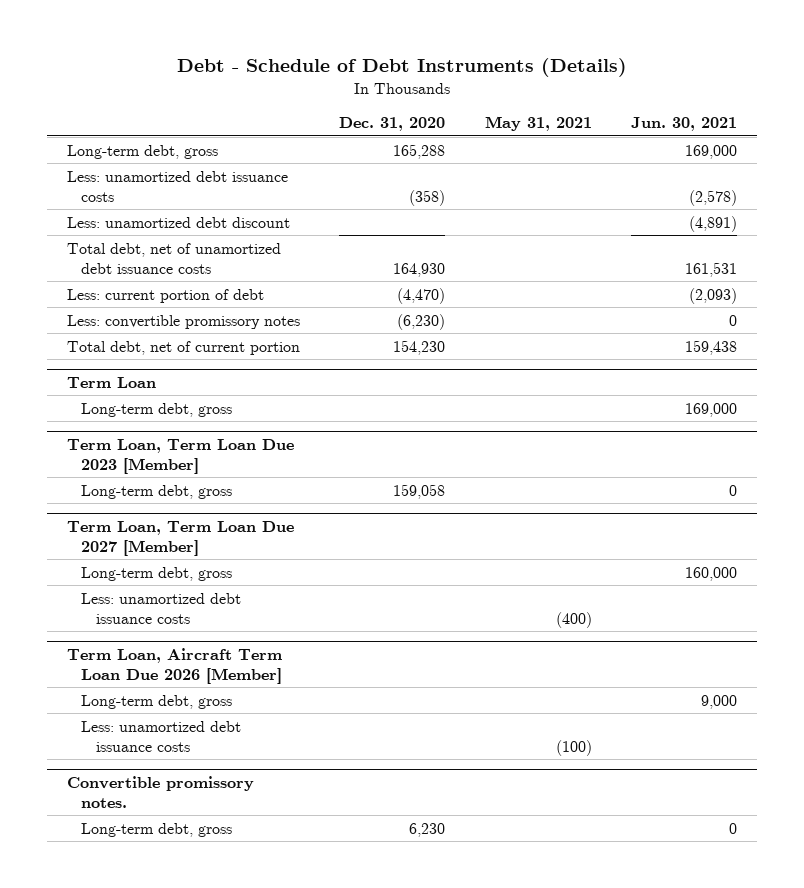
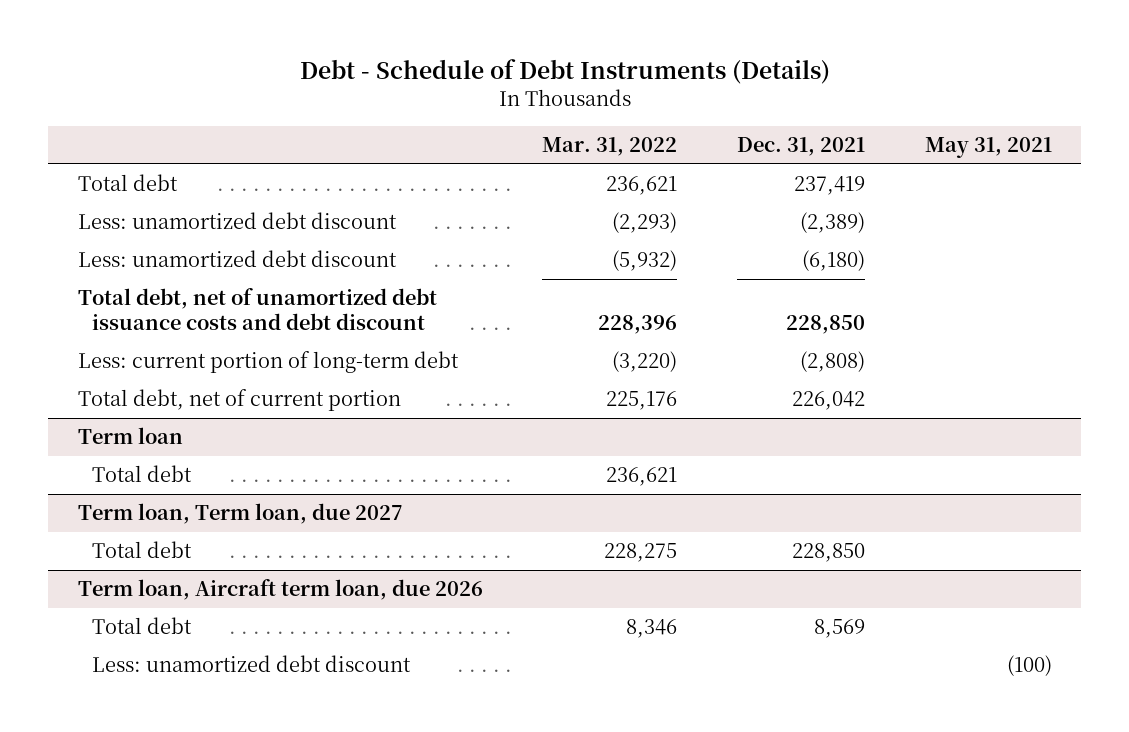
- | Dec. 31, 2020 | May 31, 2021 | Jun. 30, 2021
+ | Mar. 31, 2022 | Dec. 31, 2021 | May 31, 2021
- Long-term debt, gross | 165,288 | | 169,000
- Less: unamortized debt issuance costs | (358) | | (2,578)
+ Total debt | 236,621 | 237,419 |
- Total debt, net of unamortized debt issuance costs | 164,930 | | 161,531
- Less: current portion of debt | (4,470) | | (2,093)
- Less: convertible promissory notes | (6,230) | | 0
+ Less: unamortized debt discount | (5,932) | (6,180) |
+ Total debt, net of unamortized debt issuance costs and debt discount | 228,396 | 228,850 |
+ Less: current portion of long-term debt | (3,220) | (2,808) |
- Term Loan
- Long-term debt, gross | | | 169,000
- Term Loan, Term Loan Due 2023 [Member]
- Long-term debt, gross | 159,058 | | 0
- Term Loan, Term Loan Due 2027 [Member]
- Long-term debt, gross | | | 160,000
- Less: unamortized debt issuance costs | | (400) |
- Term Loan, Aircraft Term Loan Due 2026 [Member]
- Long-term debt, gross | | | 9,000
- Less: unamortized debt issuance costs | | (100) |
- Convertible promissory notes.
- Long-term debt, gross | 6,230 | | 0
+ Term loan
+ Total debt | 236,621 | |
+ Term loan, Term loan, due 2027
+ Total debt | 228,275 | 228,850 |
+ Term loan, Aircraft term loan, due 2026
+ Total debt | 8,346 | 8,569 |
+ Less: unamortized debt discount | | | (100)

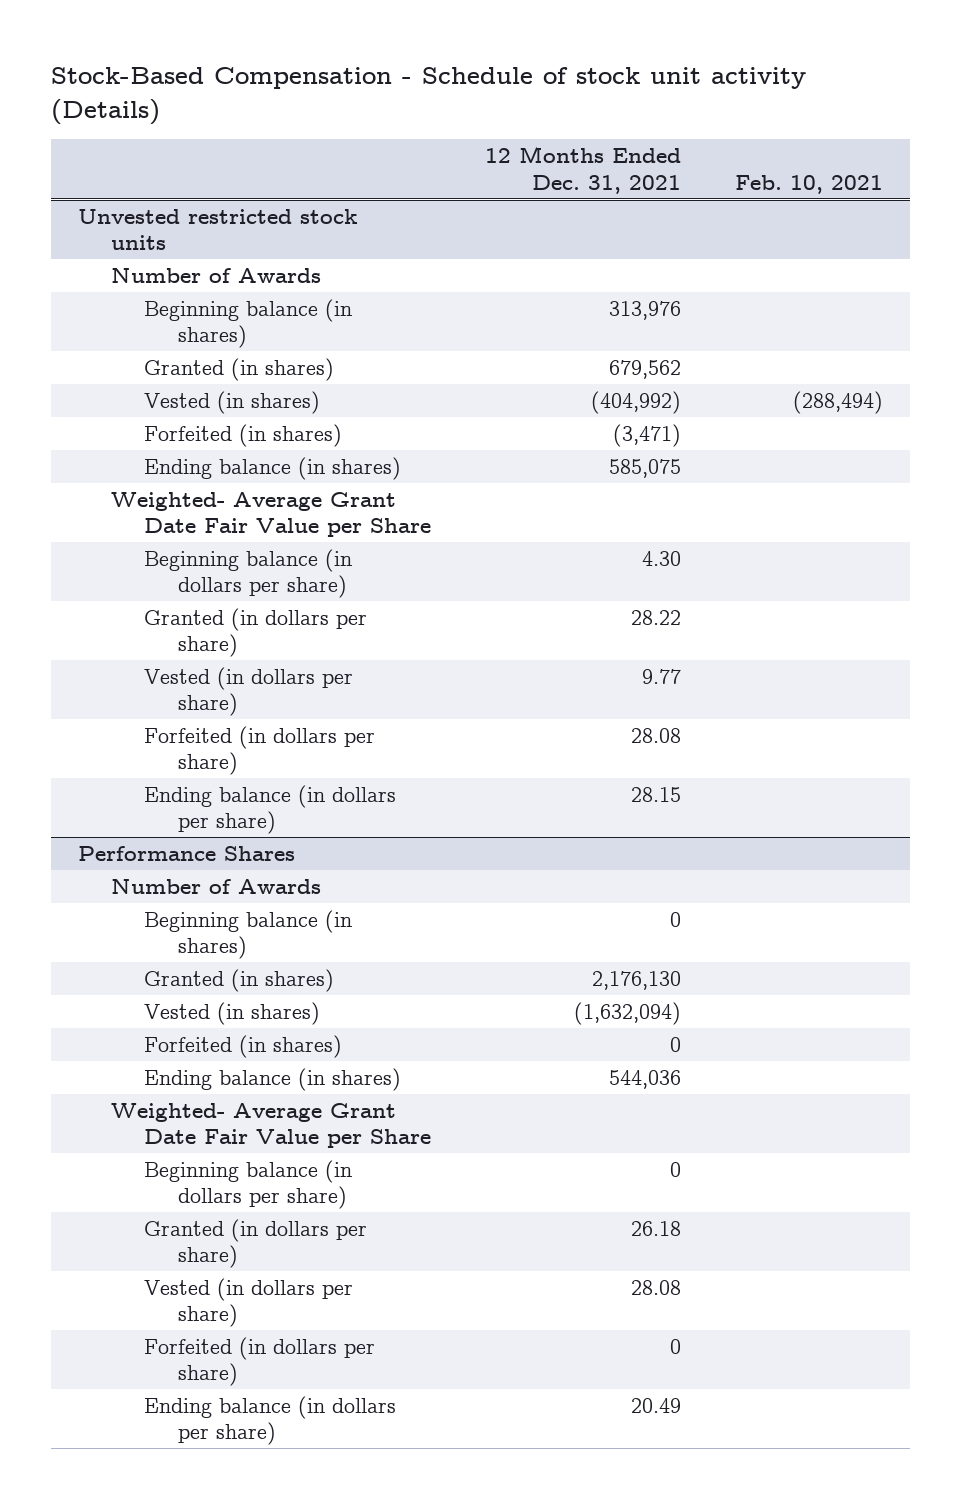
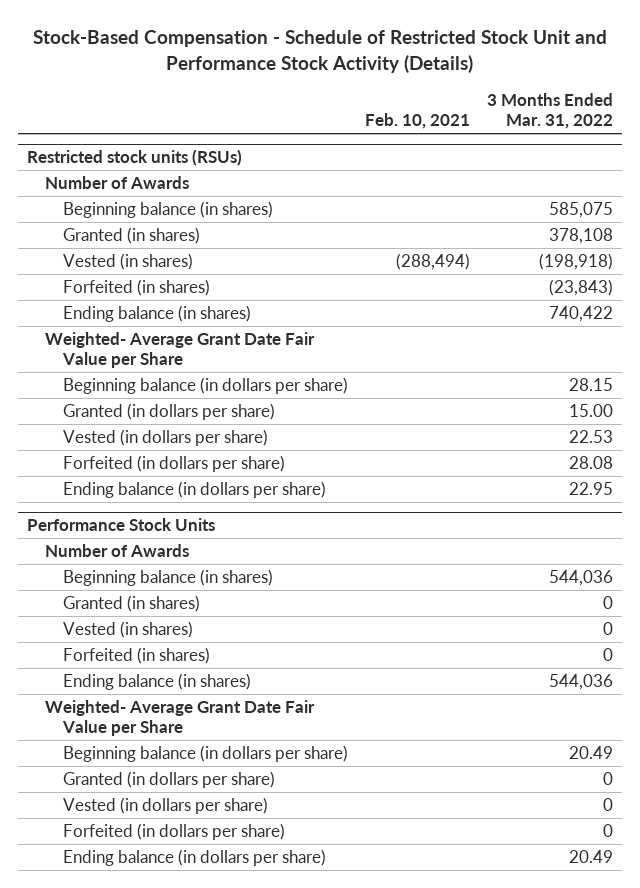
- Stock-Based Compensation - Schedule of stock unit activity (Details)
+ Stock-Based Compensation - Schedule of Restricted Stock Unit and Performance Stock Activity (Details)
- | 12 Months Ended Dec. 31, 2021 | Feb. 10, 2021
+ | Feb. 10, 2021 | 3 Months Ended Mar. 31, 2022
- Unvested restricted stock units
+ Restricted stock units (RSUs)
- Performance Shares
+ Performance Stock Units

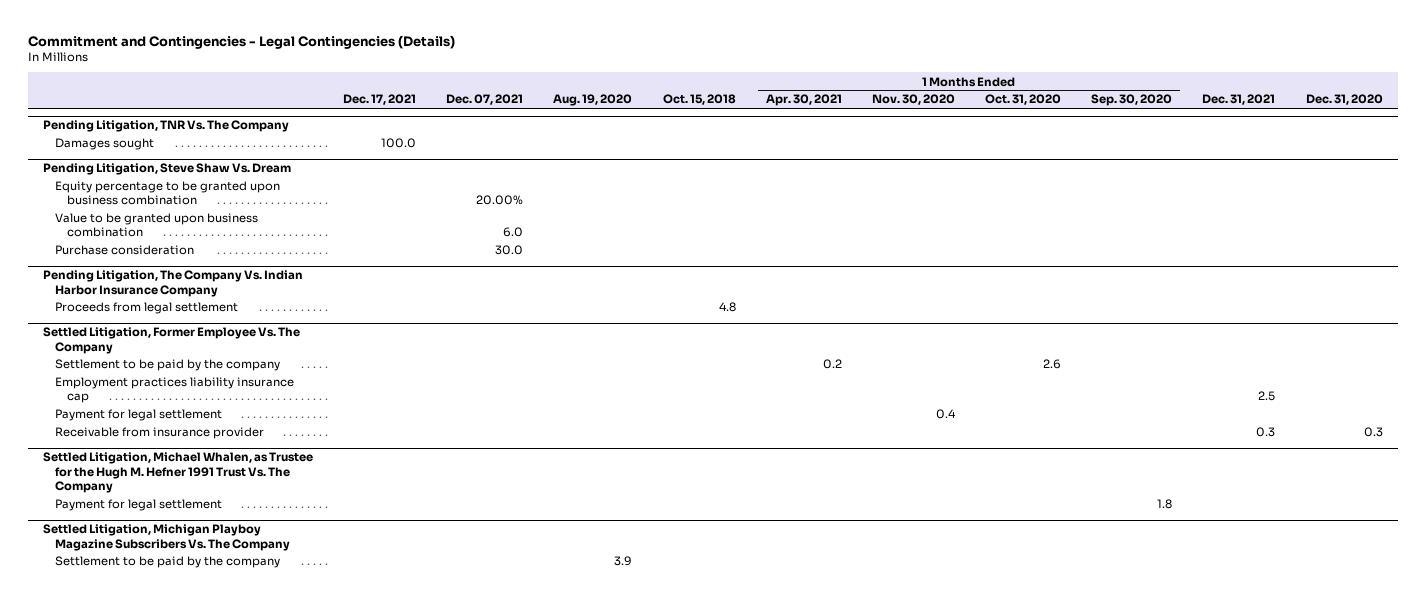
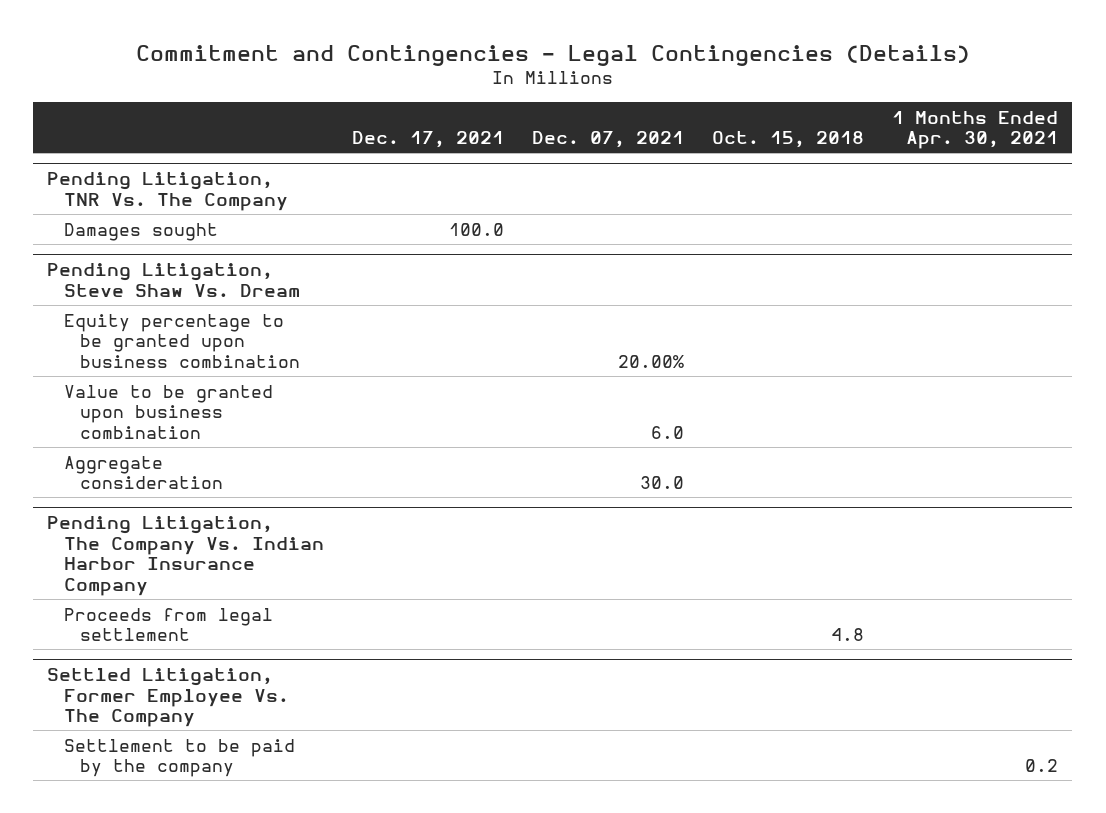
- | Dec. 17, 2021 | Dec. 07, 2021 | Aug. 19, 2020 | Oct. 15, 2018 | 1 Months Ended Apr. 30, 2021 | 1 Months Ended Nov. 30, 2020 | 1 Months Ended Oct. 31, 2020 | 1 Months Ended Sep. 30, 2020 | Dec. 31, 2021 | Dec. 31, 2020
+ | Dec. 17, 2021 | Dec. 07, 2021 | Oct. 15, 2018 | 1 Months Ended Apr. 30, 2021
@ Pending Litigation, Steve Shaw Vs. Dream
- Purchase consideration | | 30.0 | | | | | | | |
+ Aggregate consideration | | 30.0 | |
@ Settled Litigation, Former Employee Vs. The Company
- Employment practices liability insurance cap | | | | | | | | | 2.5 |
- Payment for legal settlement | | | | | | 0.4 | | | |
- Receivable from insurance provider | | | | | | | | | 0.3 | 0.3
- Settled Litigation, Michael Whalen, as Trustee for the Hugh M. Hefner 1991 Trust Vs. The Company
- Payment for legal settlement | | | | | | | | 1.8 | |
- Settled Litigation, Michigan Playboy Magazine Subscribers Vs. The Company
- Settlement to be paid by the company | | | 3.9 | | | | | | |

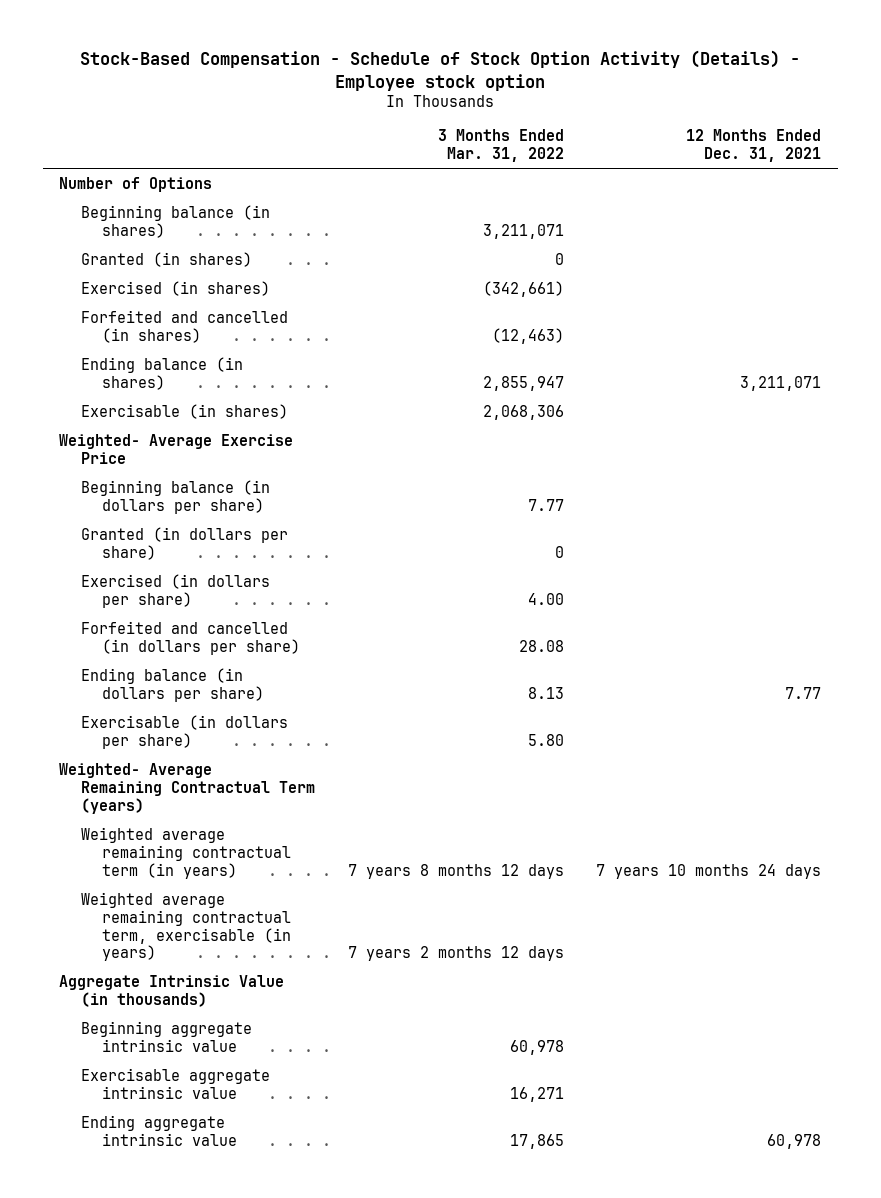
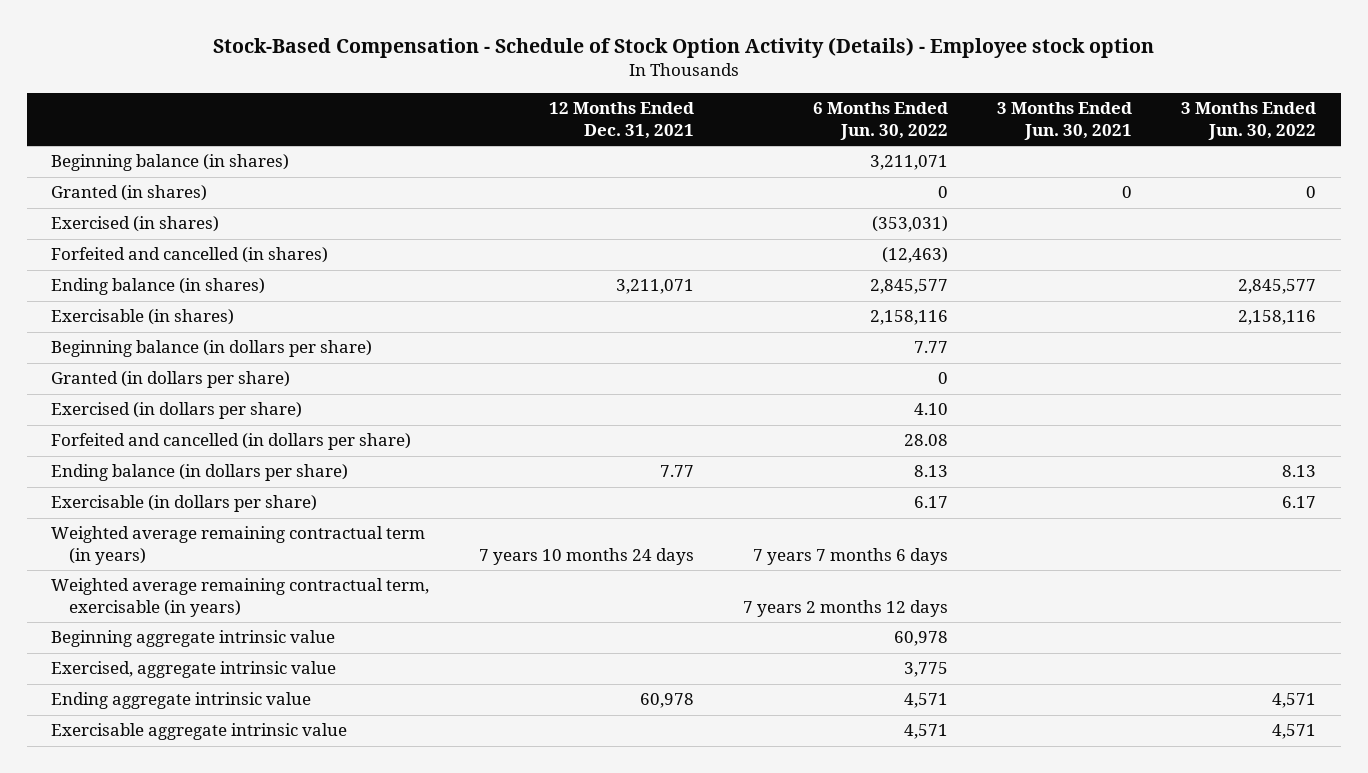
- | 3 Months Ended Mar. 31, 2022 | 12 Months Ended Dec. 31, 2021
+ | 12 Months Ended Dec. 31, 2021 | 6 Months Ended Jun. 30, 2022 | 3 Months Ended Jun. 30, 2021 | 3 Months Ended Jun. 30, 2022
- Number of Options
- Weighted- Average Exercise Price
- Weighted- Average Remaining Contractual Term (years)
- Aggregate Intrinsic Value (in thousands)
+ Exercised, aggregate intrinsic value | | 3,775 | |
moved down: Exercisable aggregate intrinsic value | | 4,571 | | 4,571

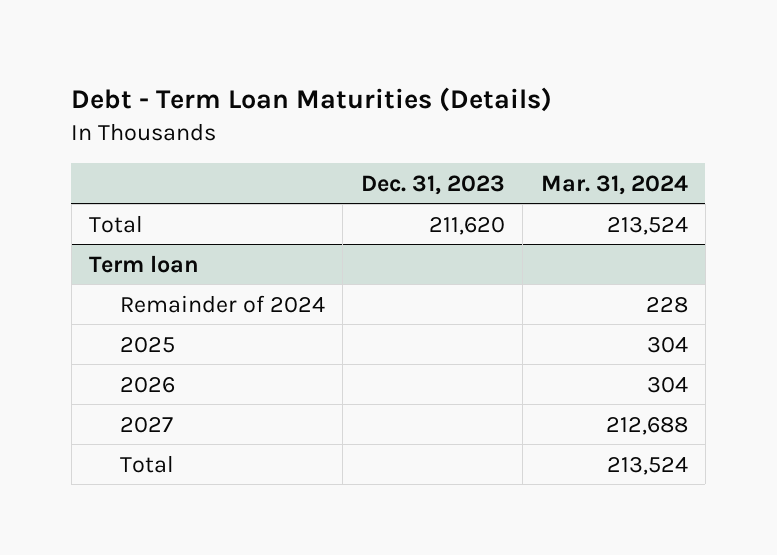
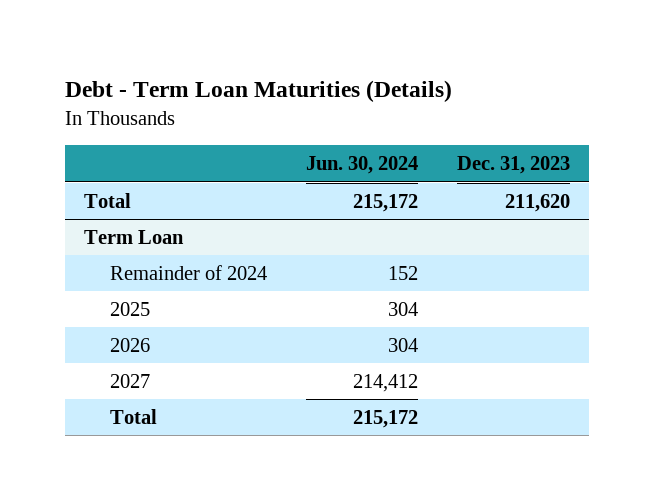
- | Dec. 31, 2023 | Mar. 31, 2024
+ | Jun. 30, 2024 | Dec. 31, 2023
- Term loan
+ Term Loan

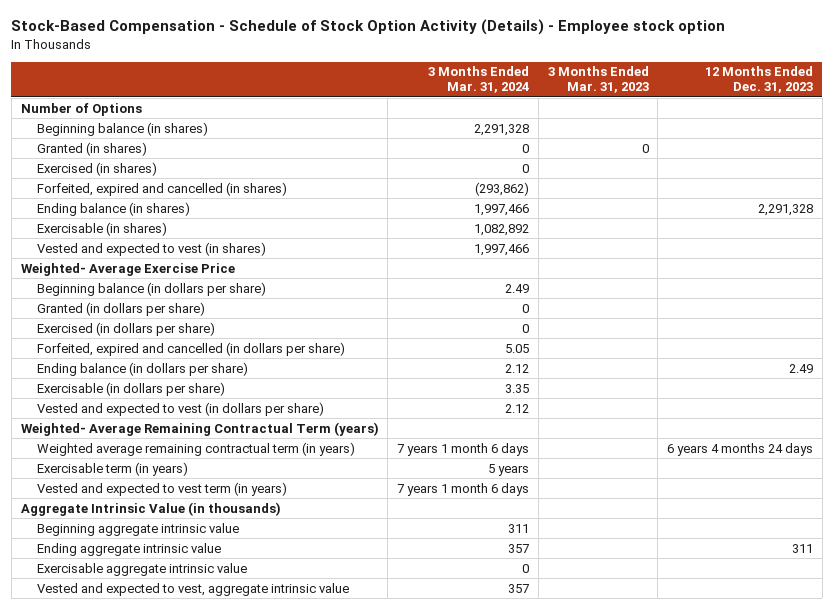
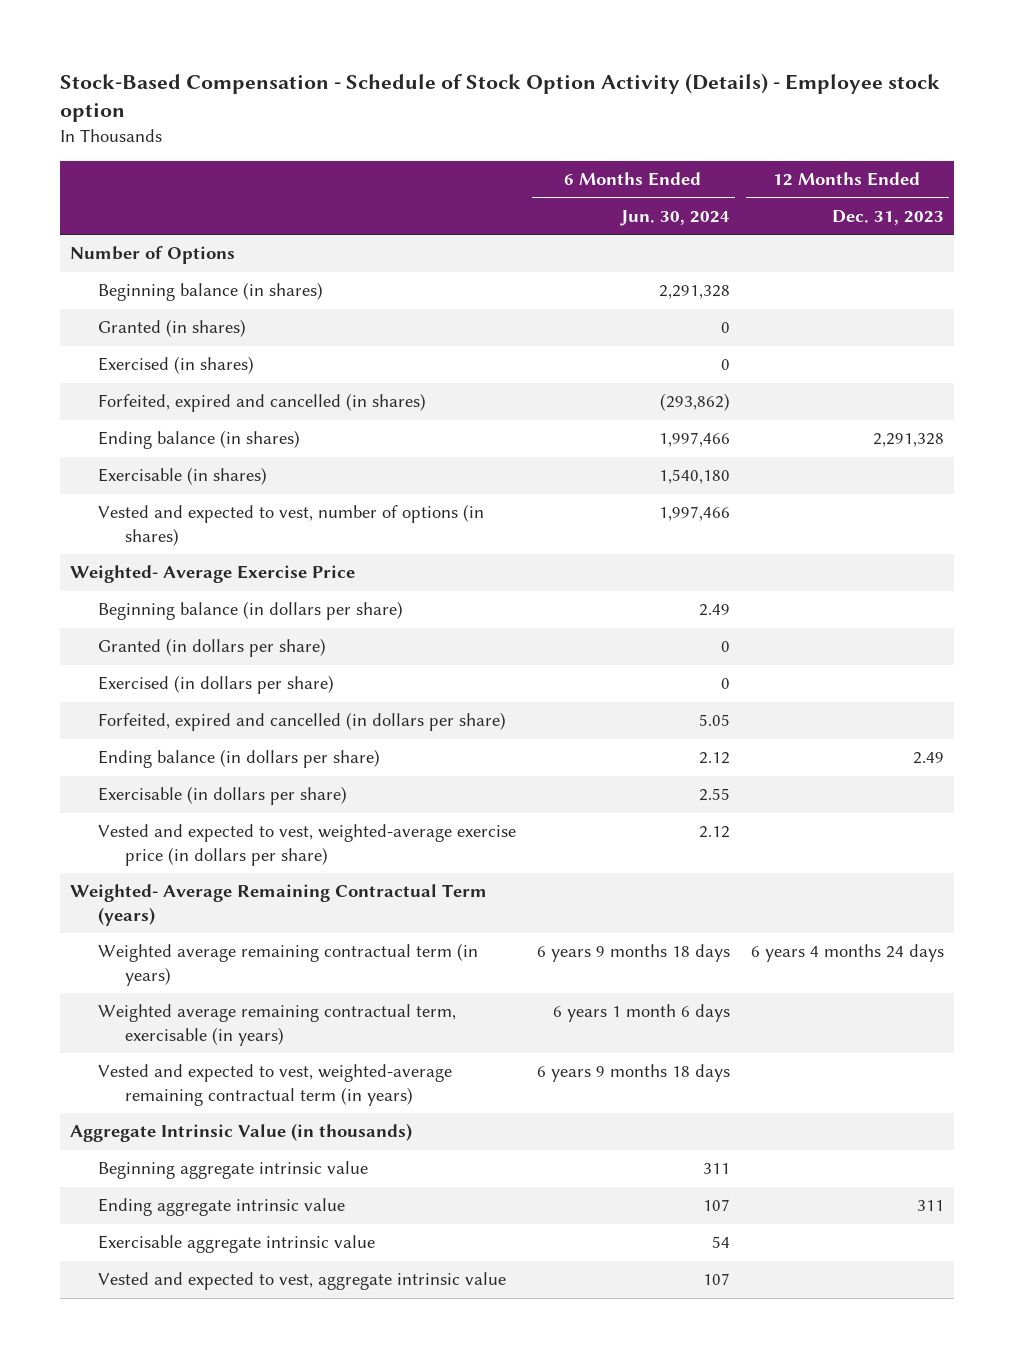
- | 3 Months Ended Mar. 31, 2024 | 3 Months Ended Mar. 31, 2023 | 12 Months Ended Dec. 31, 2023
+ | 6 Months Ended Jun. 30, 2024 | 12 Months Ended Dec. 31, 2023
- Vested and expected to vest (in shares) | 1,997,466 | |
+ Vested and expected to vest, number of options (in shares) | 1,997,466 |
- Vested and expected to vest (in dollars per share) | 2.12 | |
+ Vested and expected to vest, weighted-average exercise price (in dollars per share) | 2.12 |
- Exercisable term (in years) | 5 years | |
- Vested and expected to vest term (in years) | 7 years 1 month 6 days | |
+ Weighted average remaining contractual term, exercisable (in years) | 6 years 1 month 6 days |
+ Vested and expected to vest, weighted-average remaining contractual term (in years) | 6 years 9 months 18 days |

